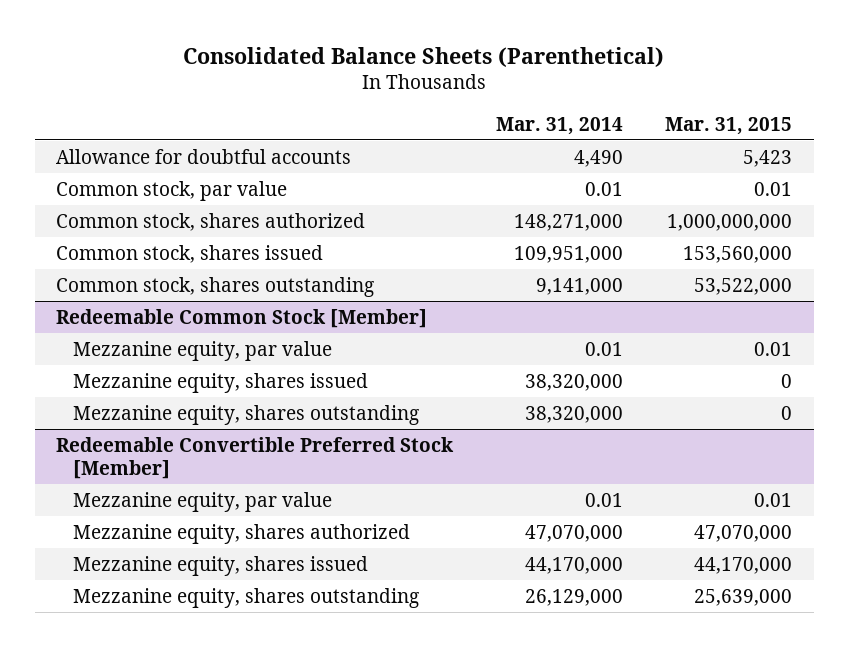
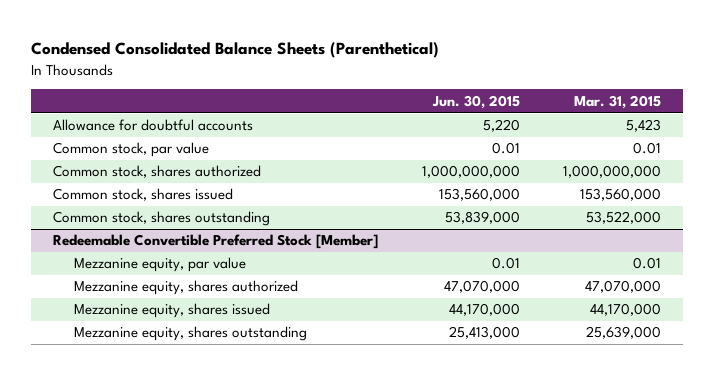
- Consolidated Balance Sheets (Parenthetical)
+ Condensed Consolidated Balance Sheets (Parenthetical)
- | Mar. 31, 2014 | Mar. 31, 2015
+ | Jun. 30, 2015 | Mar. 31, 2015
- Redeemable Common Stock [Member]
- Mezzanine equity, par value | 0.01 | 0.01
- Mezzanine equity, shares issued | 38,320,000 | 0
- Mezzanine equity, shares outstanding | 38,320,000 | 0

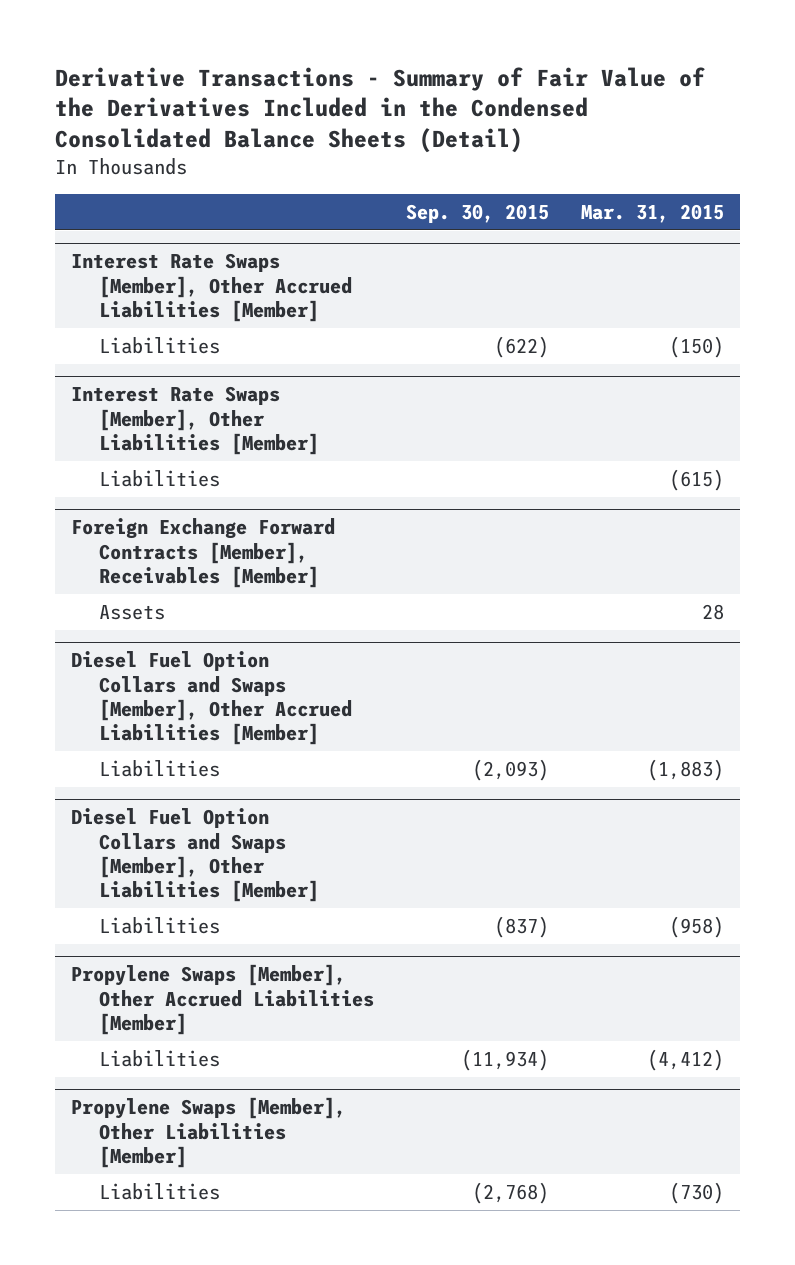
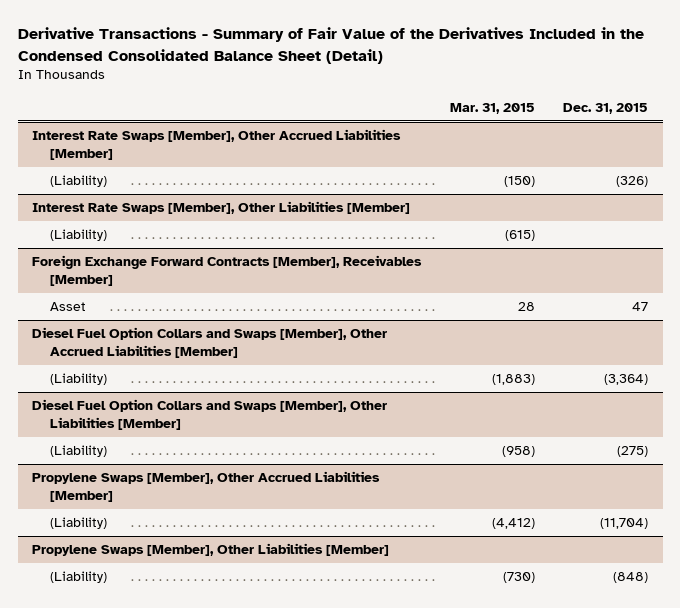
- Derivative Transactions - Summary of Fair Value of the Derivatives Included in the Condensed Consolidated Balance Sheets (Detail)
+ Derivative Transactions - Summary of Fair Value of the Derivatives Included in the Condensed Consolidated Balance Sheet (Detail)
- | Sep. 30, 2015 | Mar. 31, 2015
+ | Mar. 31, 2015 | Dec. 31, 2015
@ Interest Rate Swaps [Member], Other Accrued Liabilities [Member]
- Liabilities | (622) | (150)
+ (Liability) | (150) | (326)
@ Interest Rate Swaps [Member], Other Liabilities [Member]
- Liabilities | | (615)
+ (Liability) | (615) |
@ Foreign Exchange Forward Contracts [Member], Receivables [Member]
- Assets | | 28
+ Asset | 28 | 47
@ Diesel Fuel Option Collars and Swaps [Member], Other Accrued Liabilities [Member]
- Liabilities | (2,093) | (1,883)
+ (Liability) | (1,883) | (3,364)
@ Diesel Fuel Option Collars and Swaps [Member], Other Liabilities [Member]
- Liabilities | (837) | (958)
+ (Liability) | (958) | (275)
@ Propylene Swaps [Member], Other Accrued Liabilities [Member]
- Liabilities | (11,934) | (4,412)
+ (Liability) | (4,412) | (11,704)
@ Propylene Swaps [Member], Other Liabilities [Member]
- Liabilities | (2,768) | (730)
+ (Liability) | (730) | (848)

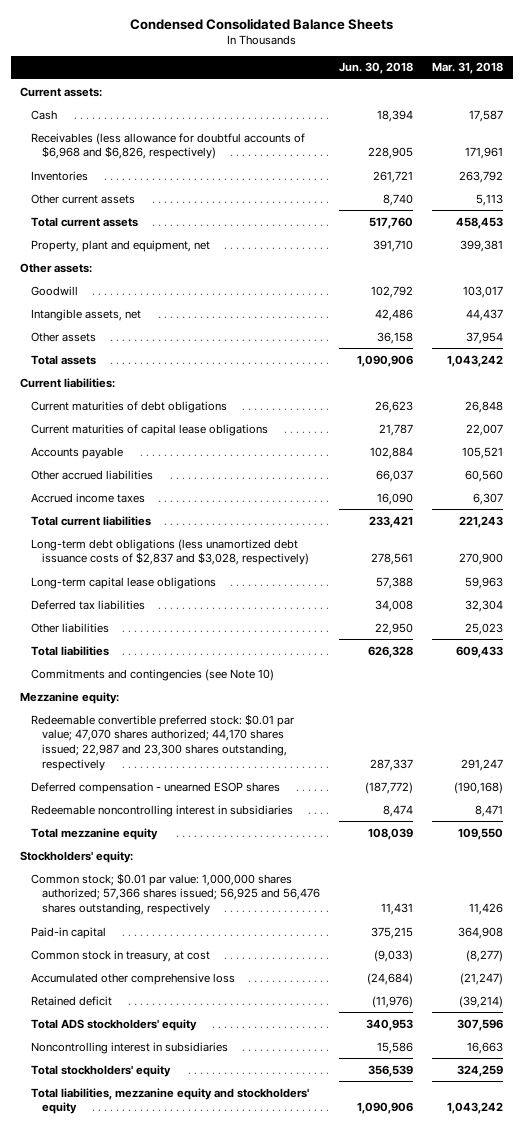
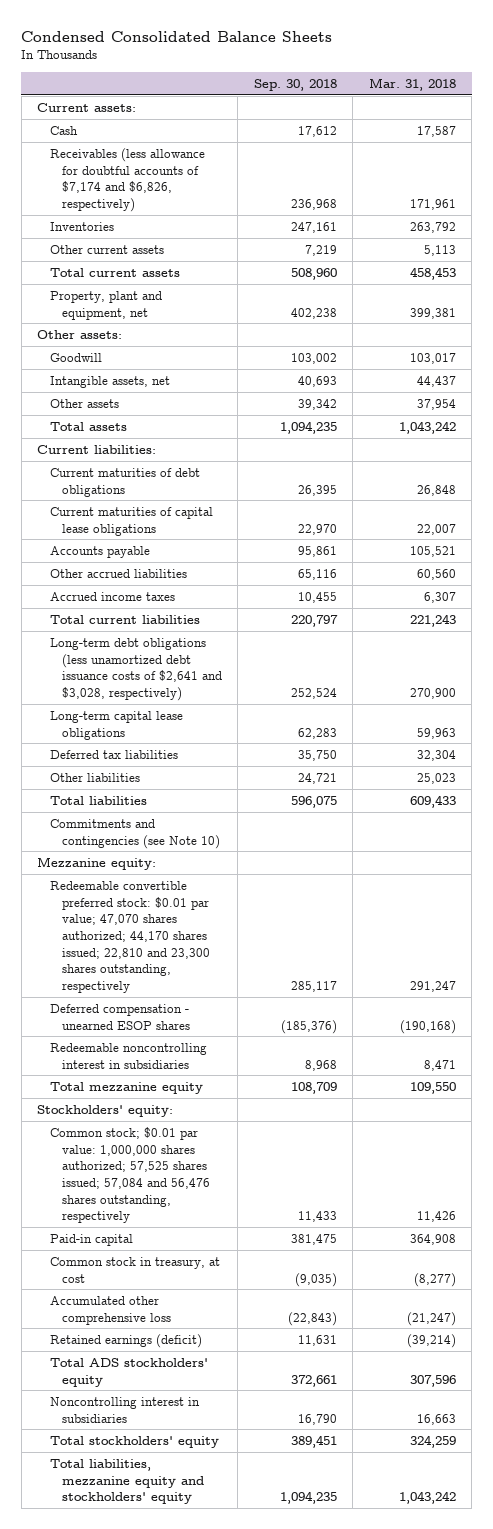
- | Jun. 30, 2018 | Mar. 31, 2018
+ | Sep. 30, 2018 | Mar. 31, 2018
- Receivables (less allowance for doubtful accounts of $6,968 and $6,826, respectively) | 228,905 | 171,961
+ Receivables (less allowance for doubtful accounts of $7,174 and $6,826, respectively) | 236,968 | 171,961
- Long-term debt obligations (less unamortized debt issuance costs of $2,837 and $3,028, respectively) | 278,561 | 270,900
+ Long-term debt obligations (less unamortized debt issuance costs of $2,641 and $3,028, respectively) | 252,524 | 270,900
- Redeemable convertible preferred stock: $0.01 par value; 47,070 shares authorized; 44,170 shares issued; 22,987 and 23,300 shares outstanding, respectively | 287,337 | 291,247
+ Redeemable convertible preferred stock: $0.01 par value; 47,070 shares authorized; 44,170 shares issued; 22,810 and 23,300 shares outstanding, respectively | 285,117 | 291,247
- Common stock; $0.01 par value: 1,000,000 shares authorized; 57,366 shares issued; 56,925 and 56,476 shares outstanding, respectively | 11,431 | 11,426
+ Common stock; $0.01 par value: 1,000,000 shares authorized; 57,525 shares issued; 57,084 and 56,476 shares outstanding, respectively | 11,433 | 11,426
- Retained deficit | (11,976) | (39,214)
+ Retained earnings (deficit) | 11,631 | (39,214)

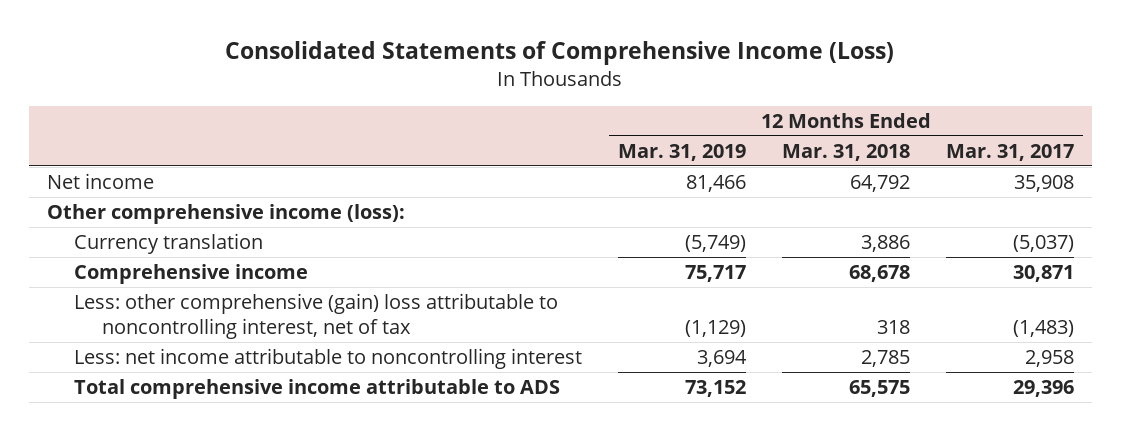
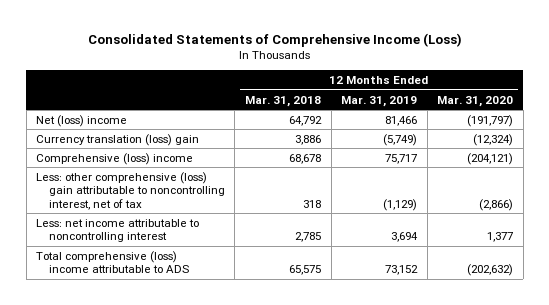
- | 12 Months Ended Mar. 31, 2019 | 12 Months Ended Mar. 31, 2018 | 12 Months Ended Mar. 31, 2017
+ | 12 Months Ended Mar. 31, 2018 | 12 Months Ended Mar. 31, 2019 | 12 Months Ended Mar. 31, 2020
- Net income | 81,466 | 64,792 | 35,908
- Other comprehensive income (loss):
- Currency translation | (5,749) | 3,886 | (5,037)
- Comprehensive income | 75,717 | 68,678 | 30,871
- Less: other comprehensive (gain) loss attributable to noncontrolling interest, net of tax | (1,129) | 318 | (1,483)
+ Net (loss) income | 64,792 | 81,466 | (191,797)
+ Currency translation (loss) gain | 3,886 | (5,749) | (12,324)
+ Comprehensive (loss) income | 68,678 | 75,717 | (204,121)
+ Less: other comprehensive (loss) gain attributable to noncontrolling interest, net of tax | 318 | (1,129) | (2,866)
- Total comprehensive income attributable to ADS | 73,152 | 65,575 | 29,396
+ Total comprehensive (loss) income attributable to ADS | 65,575 | 73,152 | (202,632)

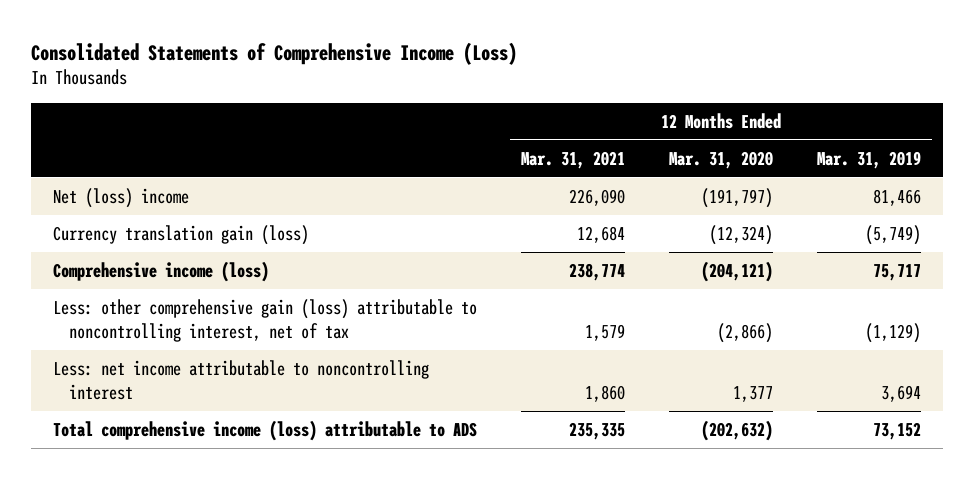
- | 12 Months Ended Mar. 31, 2018 | 12 Months Ended Mar. 31, 2019 | 12 Months Ended Mar. 31, 2020
+ | 12 Months Ended Mar. 31, 2021 | 12 Months Ended Mar. 31, 2020 | 12 Months Ended Mar. 31, 2019
- Currency translation (loss) gain | 3,886 | (5,749) | (12,324)
- Comprehensive (loss) income | 68,678 | 75,717 | (204,121)
- Less: other comprehensive (loss) gain attributable to noncontrolling interest, net of tax | 318 | (1,129) | (2,866)
+ Currency translation gain (loss) | 12,684 | (12,324) | (5,749)
+ Comprehensive income (loss) | 238,774 | (204,121) | 75,717
+ Less: other comprehensive gain (loss) attributable to noncontrolling interest, net of tax | 1,579 | (2,866) | (1,129)
- Total comprehensive (loss) income attributable to ADS | 65,575 | 73,152 | (202,632)
+ Total comprehensive income (loss) attributable to ADS | 235,335 | (202,632) | 73,152

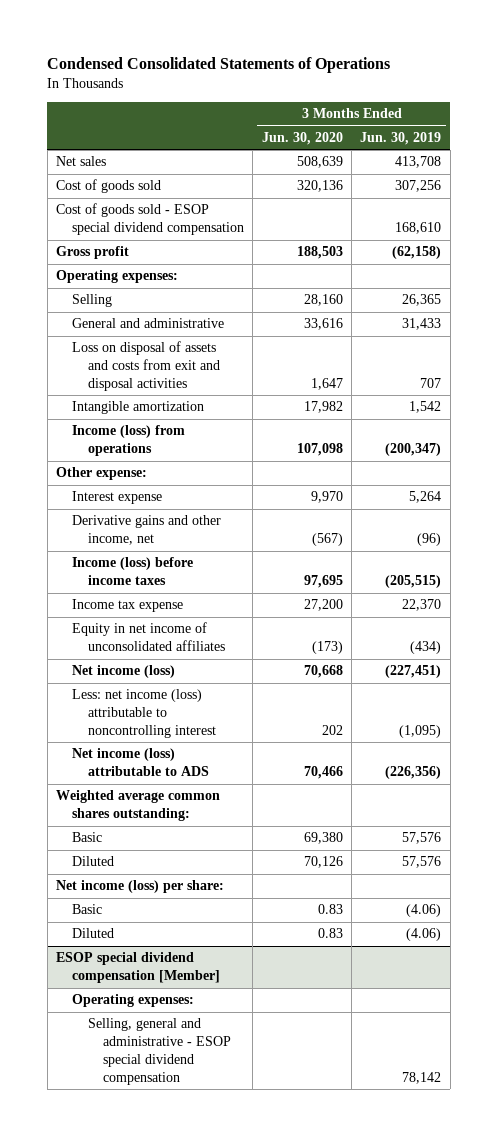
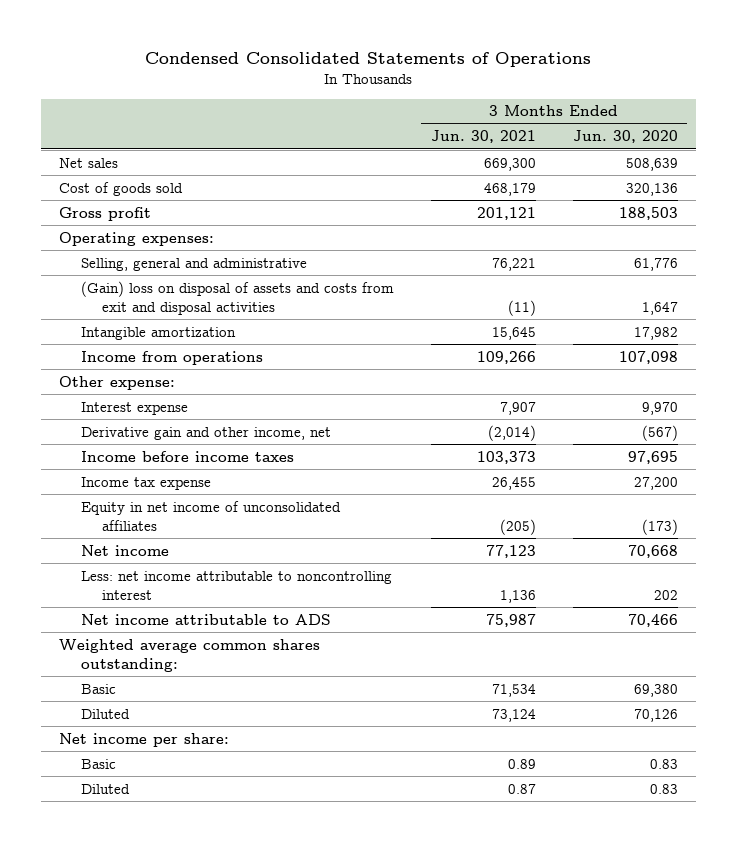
- | 3 Months Ended Jun. 30, 2020 | 3 Months Ended Jun. 30, 2019
+ | 3 Months Ended Jun. 30, 2021 | 3 Months Ended Jun. 30, 2020
- Cost of goods sold - ESOP special dividend compensation | | 168,610
- Selling | 28,160 | 26,365
- General and administrative | 33,616 | 31,433
- Loss on disposal of assets and costs from exit and disposal activities | 1,647 | 707
+ Selling, general and administrative | 76,221 | 61,776
+ (Gain) loss on disposal of assets and costs from exit and disposal activities | (11) | 1,647
- Income (loss) from operations | 107,098 | (200,347)
+ Income from operations | 109,266 | 107,098
- Derivative gains and other income, net | (567) | (96)
- Income (loss) before income taxes | 97,695 | (205,515)
+ Derivative gain and other income, net | (2,014) | (567)
+ Income before income taxes | 103,373 | 97,695
- Net income (loss) | 70,668 | (227,451)
- Less: net income (loss) attributable to noncontrolling interest | 202 | (1,095)
- Net income (loss) attributable to ADS | 70,466 | (226,356)
+ Net income | 77,123 | 70,668
+ Less: net income attributable to noncontrolling interest | 1,136 | 202
+ Net income attributable to ADS | 75,987 | 70,466
- Net income (loss) per share:
+ Net income per share:
- ESOP special dividend compensation [Member]
- Operating expenses:
- Selling, general and administrative - ESOP special dividend compensation | | 78,142

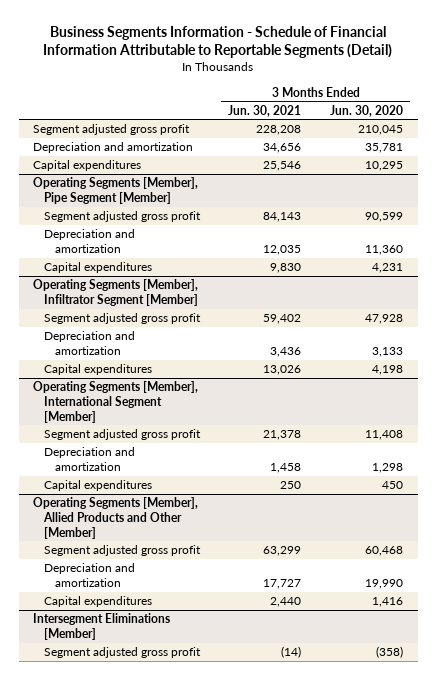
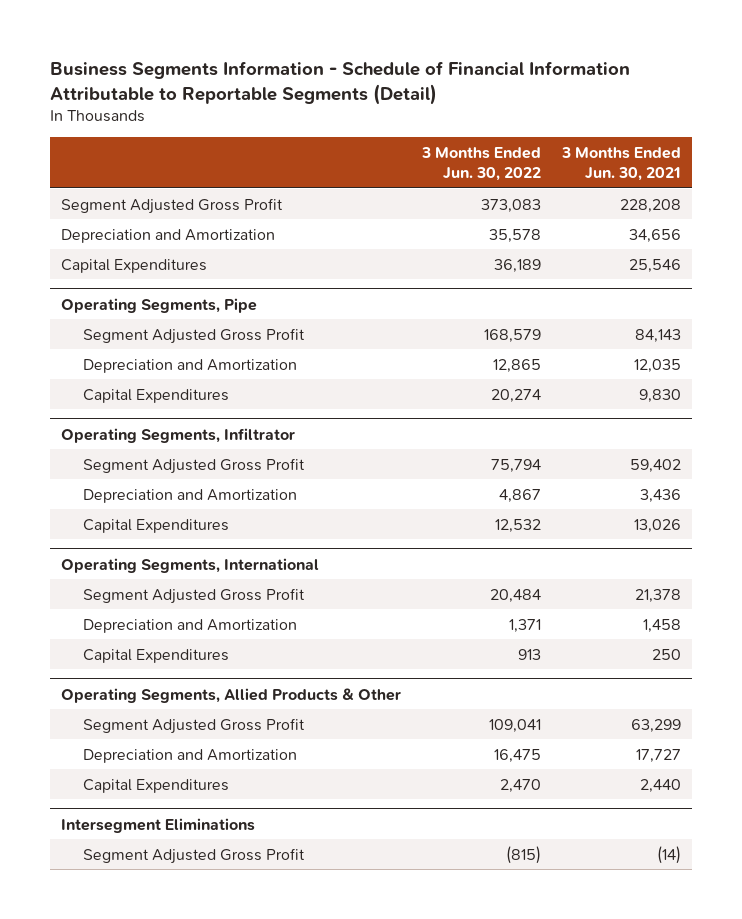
- | 3 Months Ended Jun. 30, 2021 | 3 Months Ended Jun. 30, 2020
+ | 3 Months Ended Jun. 30, 2022 | 3 Months Ended Jun. 30, 2021
- Segment adjusted gross profit | 228,208 | 210,045
- Depreciation and amortization | 34,656 | 35,781
- Capital expenditures | 25,546 | 10,295
- Operating Segments [Member], Pipe Segment [Member]
- Segment adjusted gross profit | 84,143 | 90,599
- Depreciation and amortization | 12,035 | 11,360
- Capital expenditures | 9,830 | 4,231
- Operating Segments [Member], Infiltrator Segment [Member]
- Segment adjusted gross profit | 59,402 | 47,928
- Depreciation and amortization | 3,436 | 3,133
- Capital expenditures | 13,026 | 4,198
- Operating Segments [Member], International Segment [Member]
- Segment adjusted gross profit | 21,378 | 11,408
- Depreciation and amortization | 1,458 | 1,298
- Capital expenditures | 250 | 450
- Operating Segments [Member], Allied Products and Other [Member]
- Segment adjusted gross profit | 63,299 | 60,468
- Depreciation and amortization | 17,727 | 19,990
- Capital expenditures | 2,440 | 1,416
- Intersegment Eliminations [Member]
- Segment adjusted gross profit | (14) | (358)
+ Segment Adjusted Gross Profit | 373,083 | 228,208
+ Depreciation and Amortization | 35,578 | 34,656
+ Capital Expenditures | 36,189 | 25,546
+ Operating Segments, Pipe
+ Segment Adjusted Gross Profit | 168,579 | 84,143
+ Depreciation and Amortization | 12,865 | 12,035
+ Capital Expenditures | 20,274 | 9,830
+ Operating Segments, Infiltrator
+ Segment Adjusted Gross Profit | 75,794 | 59,402
+ Depreciation and Amortization | 4,867 | 3,436
+ Capital Expenditures | 12,532 | 13,026
+ Operating Segments, International
+ Segment Adjusted Gross Profit | 20,484 | 21,378
+ Depreciation and Amortization | 1,371 | 1,458
+ Capital Expenditures | 913 | 250
+ Operating Segments, Allied Products & Other
+ Segment Adjusted Gross Profit | 109,041 | 63,299
+ Depreciation and Amortization | 16,475 | 17,727
+ Capital Expenditures | 2,470 | 2,440
+ Intersegment Eliminations
+ Segment Adjusted Gross Profit | (815) | (14)

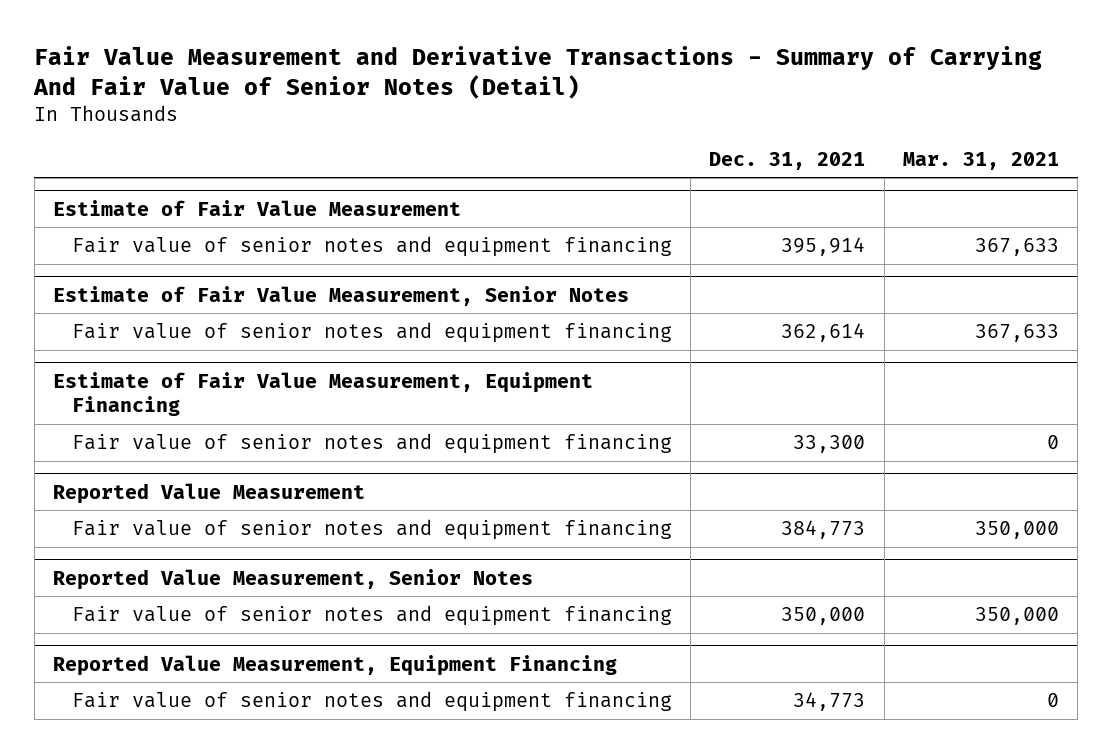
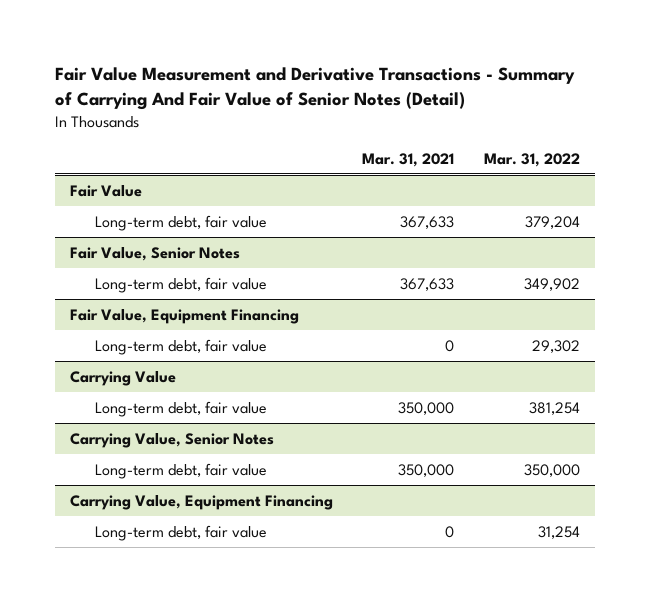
- | Dec. 31, 2021 | Mar. 31, 2021
+ | Mar. 31, 2021 | Mar. 31, 2022
- Estimate of Fair Value Measurement
- Fair value of senior notes and equipment financing | 395,914 | 367,633
- Estimate of Fair Value Measurement, Senior Notes
- Fair value of senior notes and equipment financing | 362,614 | 367,633
- Estimate of Fair Value Measurement, Equipment Financing
- Fair value of senior notes and equipment financing | 33,300 | 0
- Reported Value Measurement
- Fair value of senior notes and equipment financing | 384,773 | 350,000
- Reported Value Measurement, Senior Notes
- Fair value of senior notes and equipment financing | 350,000 | 350,000
- Reported Value Measurement, Equipment Financing
- Fair value of senior notes and equipment financing | 34,773 | 0
+ Fair Value
+ Long-term debt, fair value | 367,633 | 379,204
+ Fair Value, Senior Notes
+ Long-term debt, fair value | 367,633 | 349,902
+ Fair Value, Equipment Financing
+ Long-term debt, fair value | 0 | 29,302
+ Carrying Value
+ Long-term debt, fair value | 350,000 | 381,254
+ Carrying Value, Senior Notes
+ Long-term debt, fair value | 350,000 | 350,000
+ Carrying Value, Equipment Financing
+ Long-term debt, fair value | 0 | 31,254

